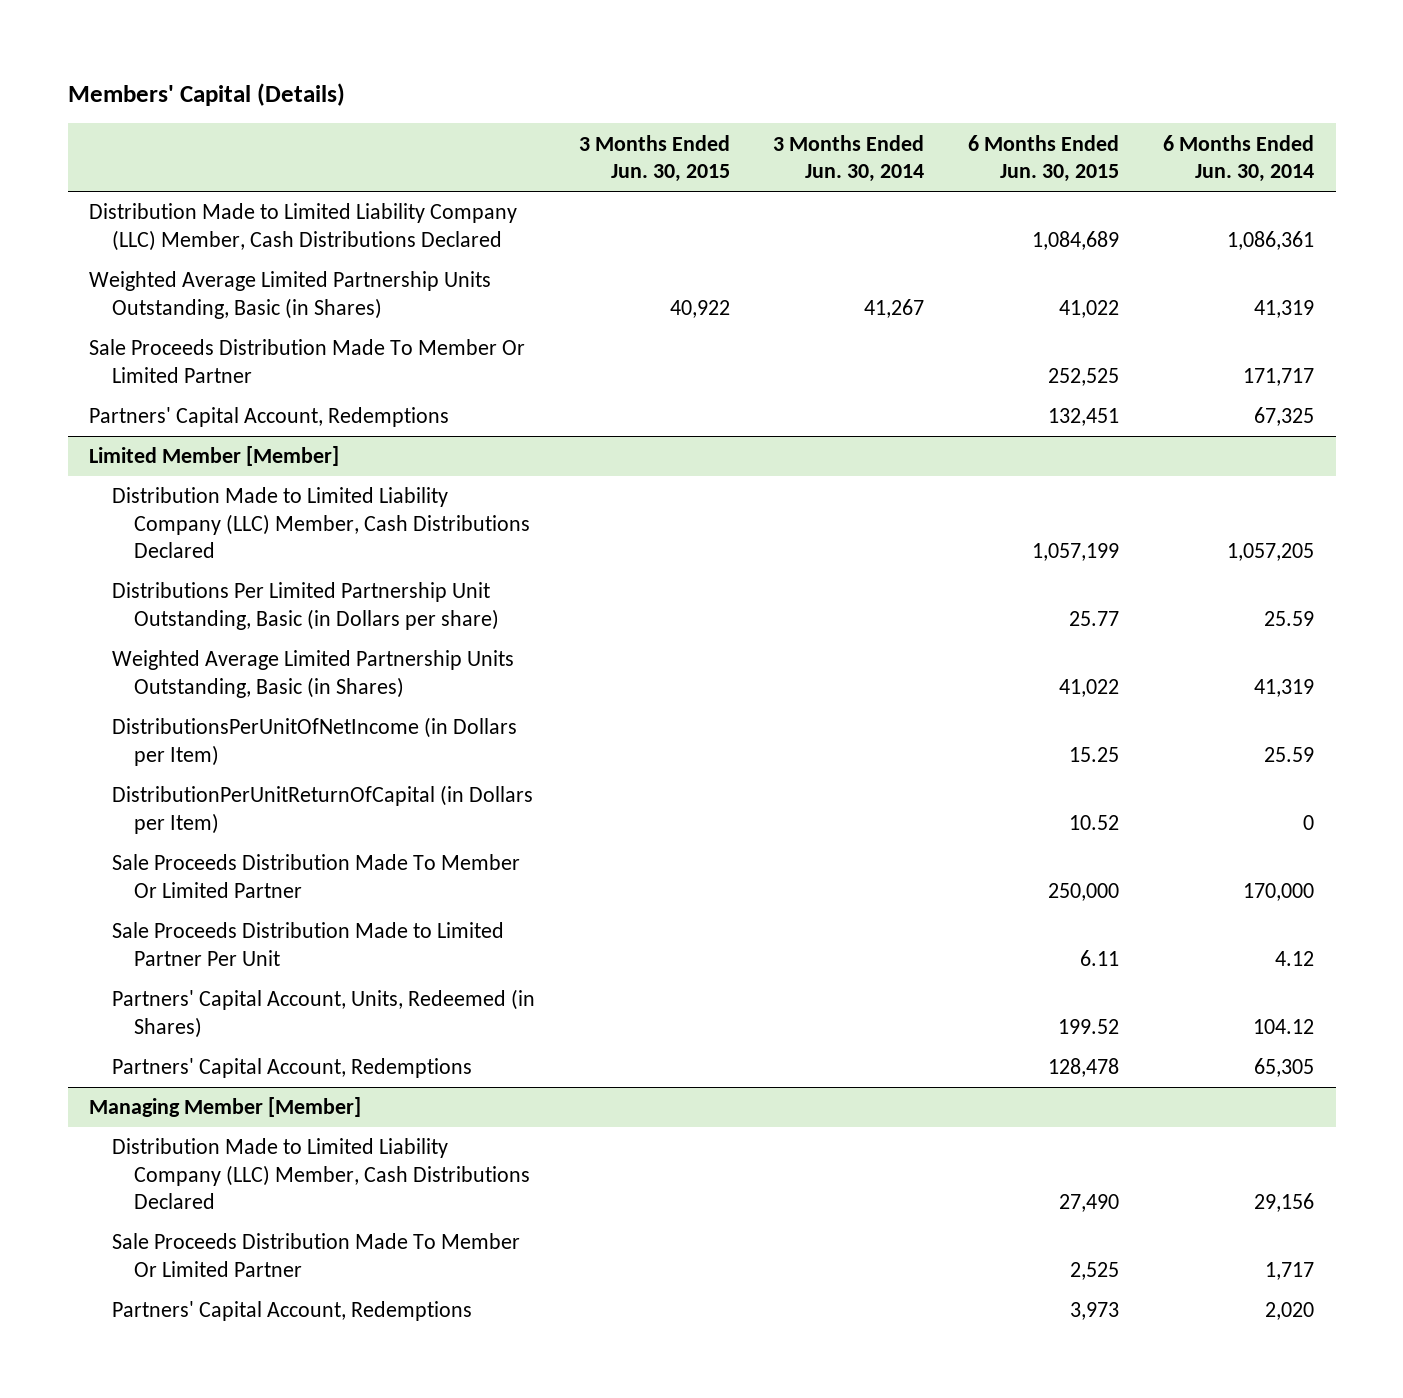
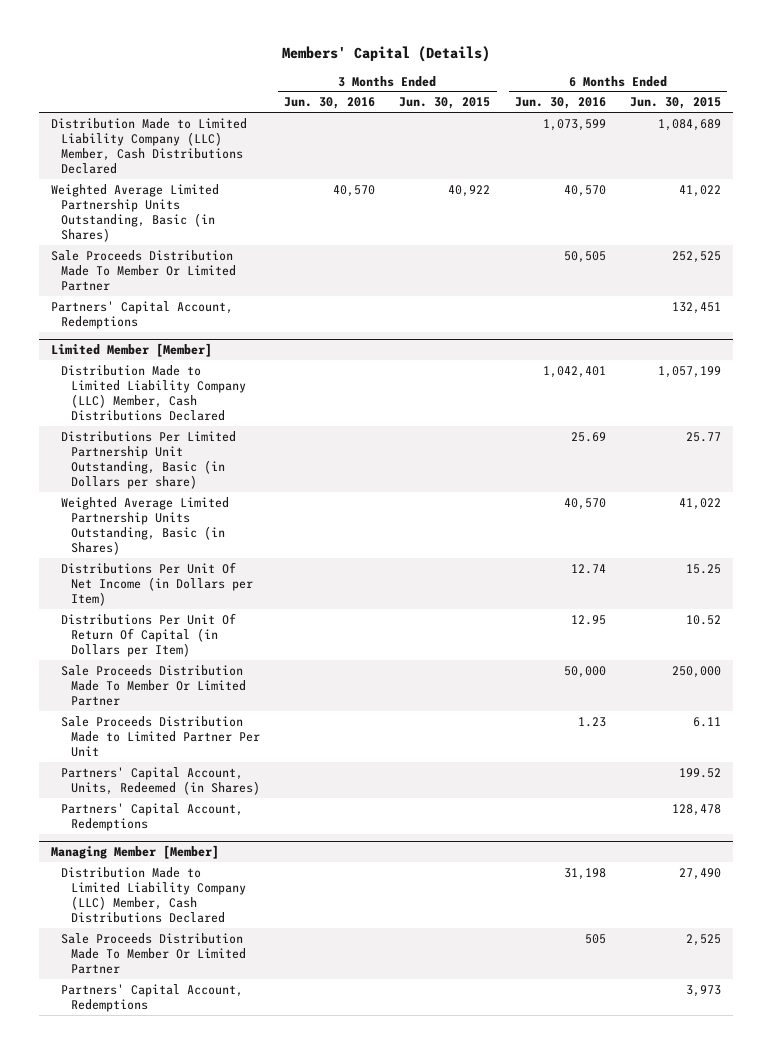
- | 3 Months Ended Jun. 30, 2015 | 3 Months Ended Jun. 30, 2014 | 6 Months Ended Jun. 30, 2015 | 6 Months Ended Jun. 30, 2014
+ | 3 Months Ended Jun. 30, 2016 | 3 Months Ended Jun. 30, 2015 | 6 Months Ended Jun. 30, 2016 | 6 Months Ended Jun. 30, 2015
@ Limited Member [Member]
- DistributionsPerUnitOfNetIncome (in Dollars per Item) | | | 15.25 | 25.59
- DistributionPerUnitReturnOfCapital (in Dollars per Item) | | | 10.52 | 0
+ Distributions Per Unit Of Net Income (in Dollars per Item) | | | 12.74 | 15.25
+ Distributions Per Unit Of Return Of Capital (in Dollars per Item) | | | 12.95 | 10.52

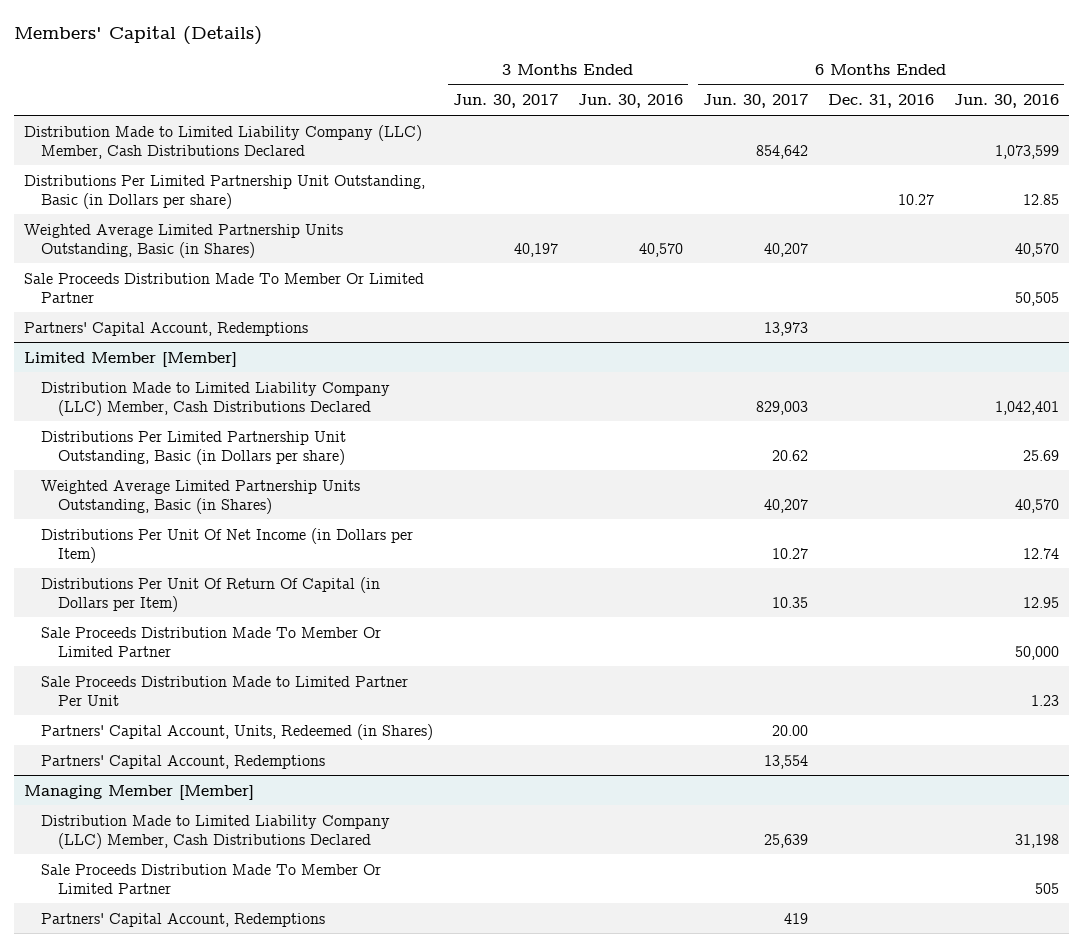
- | 3 Months Ended Jun. 30, 2016 | 3 Months Ended Jun. 30, 2015 | 6 Months Ended Jun. 30, 2016 | 6 Months Ended Jun. 30, 2015
+ | 3 Months Ended Jun. 30, 2017 | 3 Months Ended Jun. 30, 2016 | 6 Months Ended Jun. 30, 2017 | 6 Months Ended Dec. 31, 2016 | 6 Months Ended Jun. 30, 2016
+ Distributions Per Limited Partnership Unit Outstanding, Basic (in Dollars per share) | | | | 10.27 | 12.85

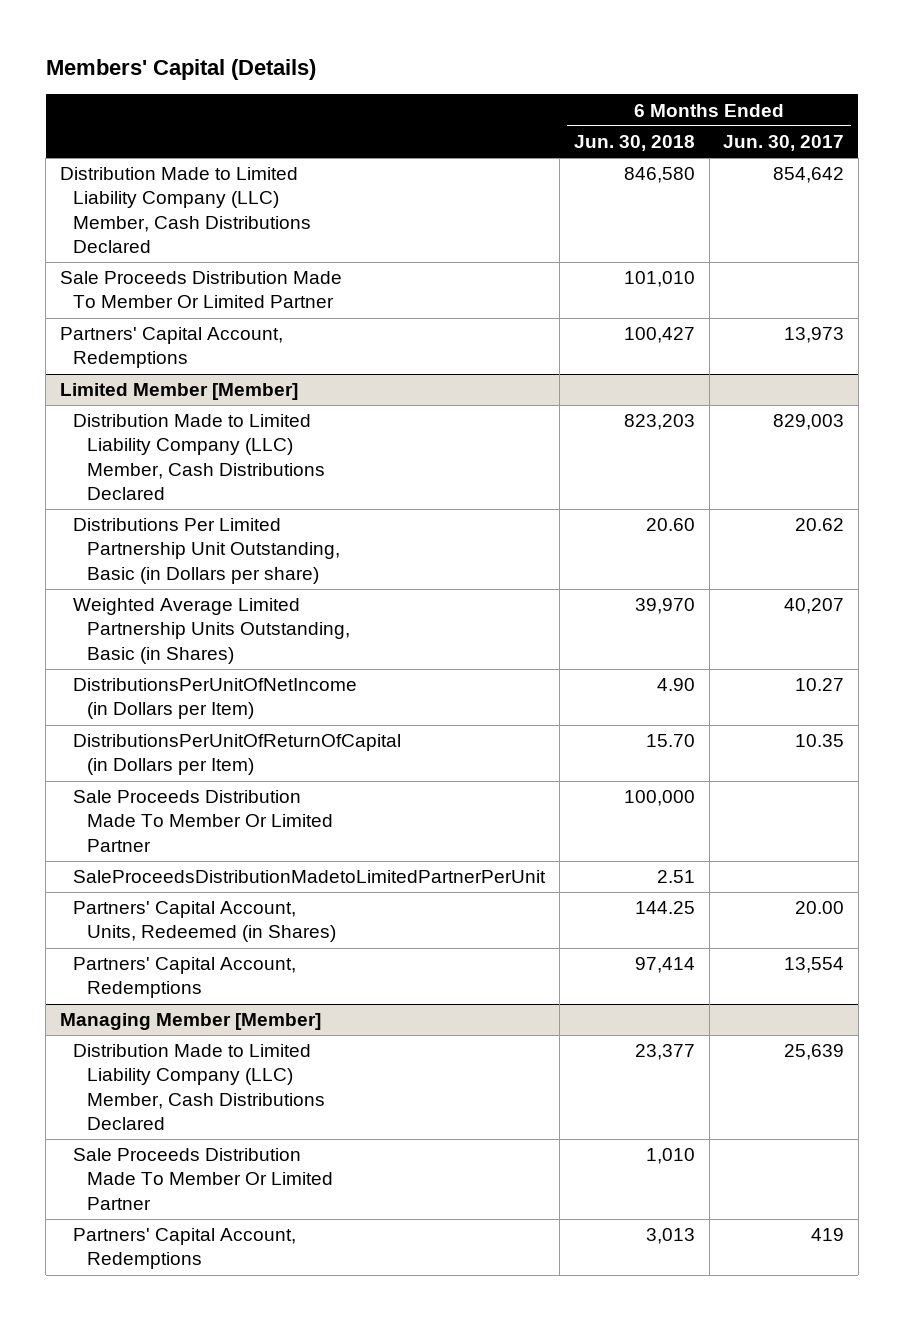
- | 3 Months Ended Jun. 30, 2017 | 3 Months Ended Jun. 30, 2016 | 6 Months Ended Jun. 30, 2017 | 6 Months Ended Dec. 31, 2016 | 6 Months Ended Jun. 30, 2016
+ | 6 Months Ended Jun. 30, 2018 | 6 Months Ended Jun. 30, 2017
- Distributions Per Limited Partnership Unit Outstanding, Basic (in Dollars per share) | | | | 10.27 | 12.85
- Weighted Average Limited Partnership Units Outstanding, Basic (in Shares) | 40,197 | 40,570 | 40,207 | | 40,570
@ Limited Member [Member]
- Distributions Per Unit Of Net Income (in Dollars per Item) | | | 10.27 | | 12.74
- Distributions Per Unit Of Return Of Capital (in Dollars per Item) | | | 10.35 | | 12.95
+ DistributionsPerUnitOfNetIncome (in Dollars per Item) | 4.90 | 10.27
+ DistributionsPerUnitOfReturnOfCapital (in Dollars per Item) | 15.70 | 10.35
- Sale Proceeds Distribution Made to Limited Partner Per Unit | | | | | 1.23
+ SaleProceedsDistributionMadetoLimitedPartnerPerUnit | 2.51 |

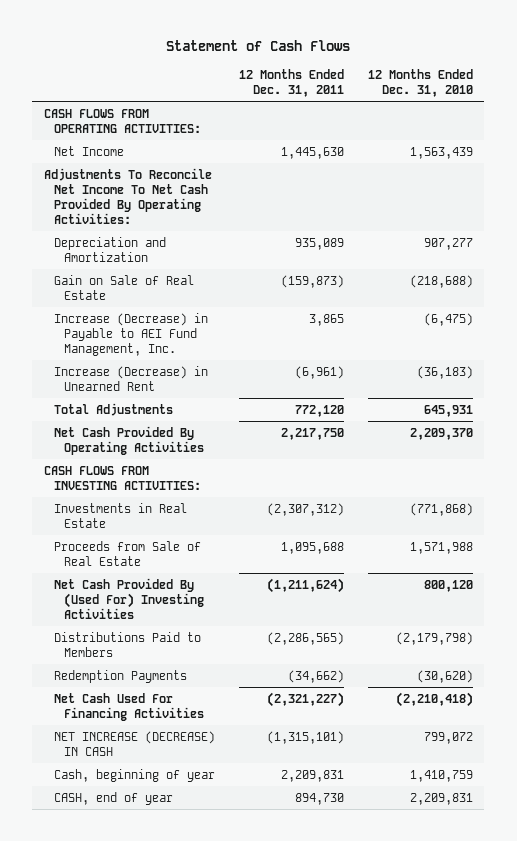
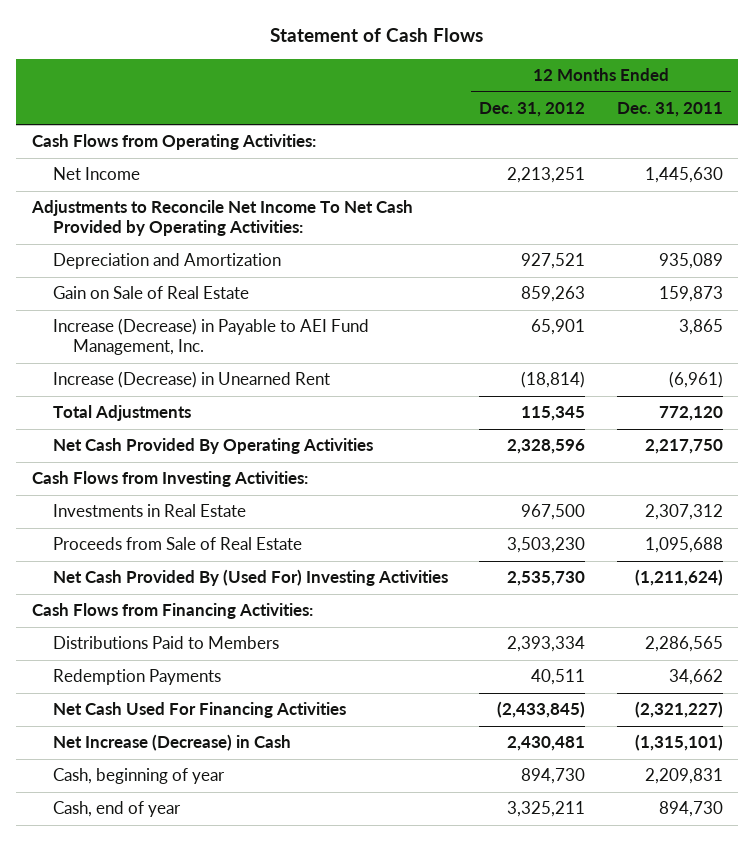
- | 12 Months Ended Dec. 31, 2011 | 12 Months Ended Dec. 31, 2010
+ | 12 Months Ended Dec. 31, 2012 | 12 Months Ended Dec. 31, 2011
- CASH FLOWS FROM OPERATING ACTIVITIES:
+ Cash Flows from Operating Activities:
- Adjustments To Reconcile Net Income To Net Cash Provided By Operating Activities:
+ Adjustments to Reconcile Net Income To Net Cash Provided by Operating Activities:
- Gain on Sale of Real Estate | (159,873) | (218,688)
+ Gain on Sale of Real Estate | 859,263 | 159,873
- CASH FLOWS FROM INVESTING ACTIVITIES:
- Investments in Real Estate | (2,307,312) | (771,868)
+ Cash Flows from Investing Activities:
+ Investments in Real Estate | 967,500 | 2,307,312
- Distributions Paid to Members | (2,286,565) | (2,179,798)
- Redemption Payments | (34,662) | (30,620)
+ Cash Flows from Financing Activities:
+ Distributions Paid to Members | 2,393,334 | 2,286,565
+ Redemption Payments | 40,511 | 34,662
- NET INCREASE (DECREASE) IN CASH | (1,315,101) | 799,072
+ Net Increase (Decrease) in Cash | 2,430,481 | (1,315,101)
- CASH, end of year | 894,730 | 2,209,831
+ Cash, end of year | 3,325,211 | 894,730

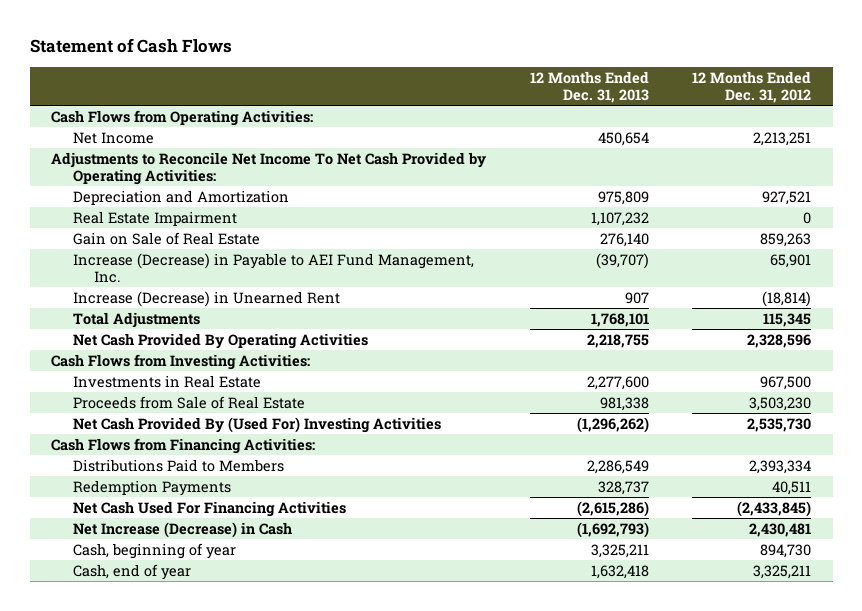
- | 12 Months Ended Dec. 31, 2012 | 12 Months Ended Dec. 31, 2011
+ | 12 Months Ended Dec. 31, 2013 | 12 Months Ended Dec. 31, 2012
+ Real Estate Impairment | 1,107,232 | 0

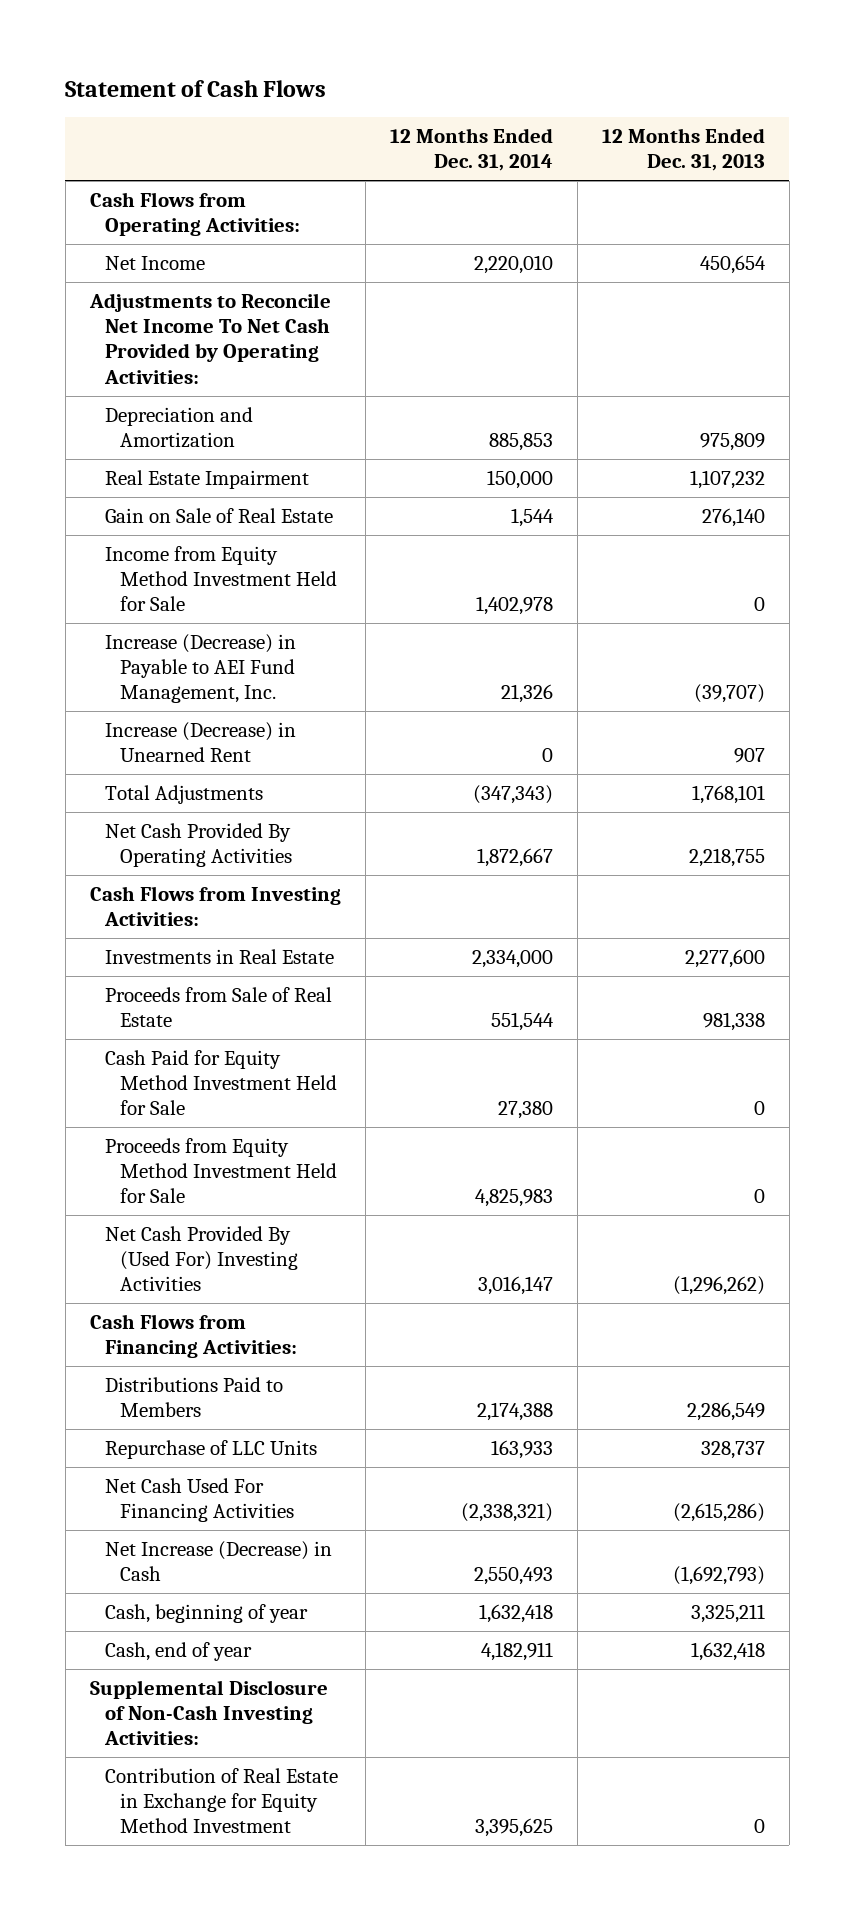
- | 12 Months Ended Dec. 31, 2013 | 12 Months Ended Dec. 31, 2012
+ | 12 Months Ended Dec. 31, 2014 | 12 Months Ended Dec. 31, 2013
+ Income from Equity Method Investment Held for Sale | 1,402,978 | 0
+ Cash Paid for Equity Method Investment Held for Sale | 27,380 | 0
+ Proceeds from Equity Method Investment Held for Sale | 4,825,983 | 0
- Redemption Payments | 328,737 | 40,511
+ Repurchase of LLC Units | 163,933 | 328,737
+ Supplemental Disclosure of Non-Cash Investing Activities:
+ Contribution of Real Estate in Exchange for Equity Method Investment | 3,395,625 | 0

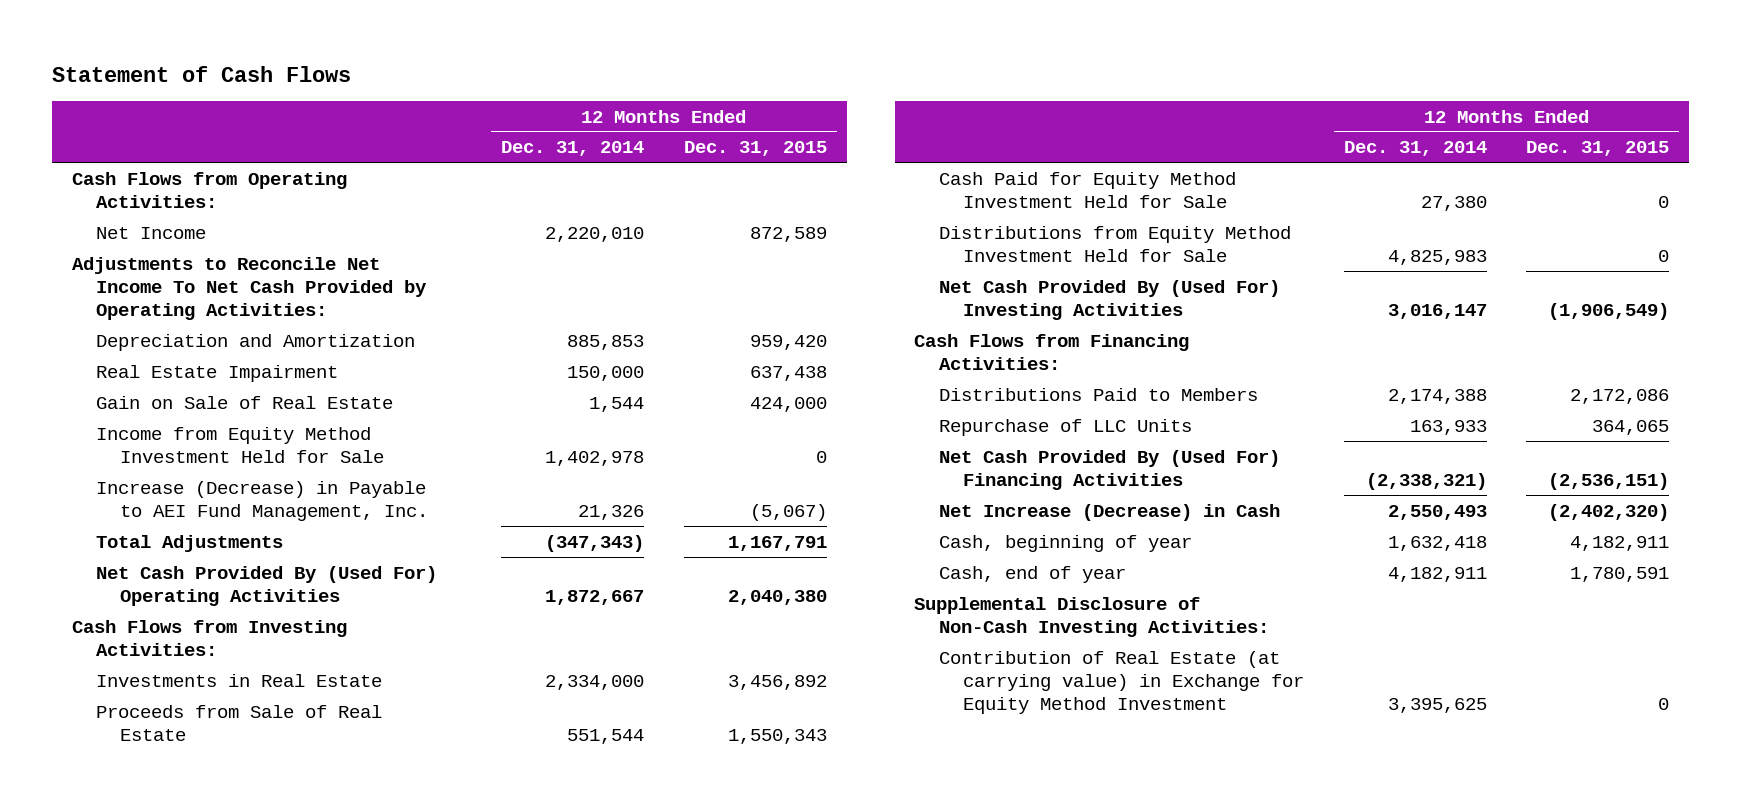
- | 12 Months Ended Dec. 31, 2014 | 12 Months Ended Dec. 31, 2013
+ | 12 Months Ended Dec. 31, 2014 | 12 Months Ended Dec. 31, 2015
- Increase (Decrease) in Unearned Rent | 0 | 907
- Net Cash Provided By Operating Activities | 1,872,667 | 2,218,755
+ Net Cash Provided By (Used For) Operating Activities | 1,872,667 | 2,040,380
- Proceeds from Equity Method Investment Held for Sale | 4,825,983 | 0
+ Distributions from Equity Method Investment Held for Sale | 4,825,983 | 0
- Net Cash Used For Financing Activities | (2,338,321) | (2,615,286)
+ Net Cash Provided By (Used For) Financing Activities | (2,338,321) | (2,536,151)
- Contribution of Real Estate in Exchange for Equity Method Investment | 3,395,625 | 0
+ Contribution of Real Estate (at carrying value) in Exchange for Equity Method Investment | 3,395,625 | 0

